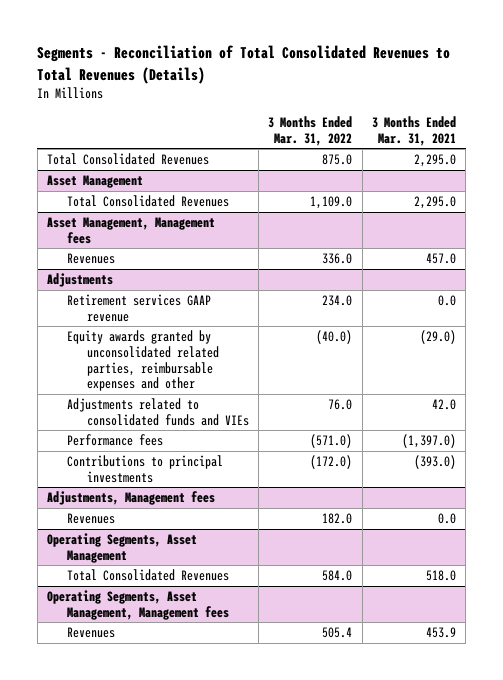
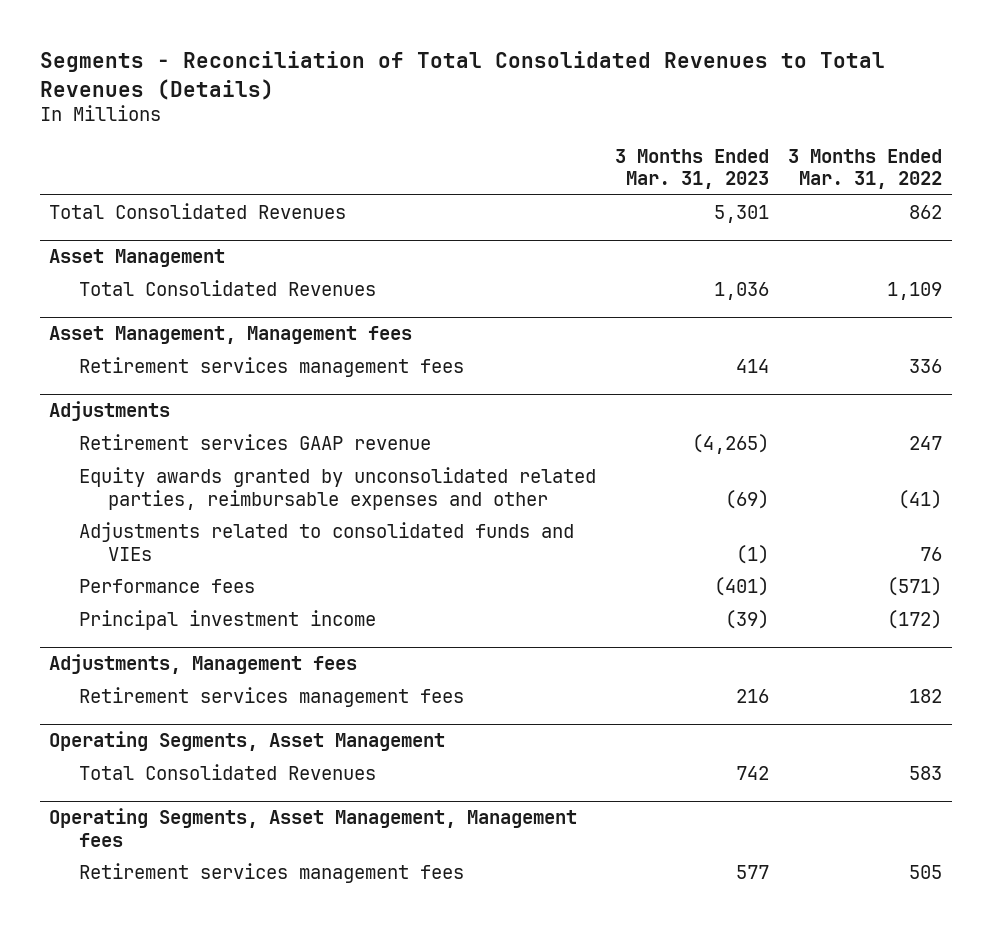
- | 3 Months Ended Mar. 31, 2022 | 3 Months Ended Mar. 31, 2021
+ | 3 Months Ended Mar. 31, 2023 | 3 Months Ended Mar. 31, 2022
- Total Consolidated Revenues | 875.0 | 2,295.0
+ Total Consolidated Revenues | 5,301 | 862
@ Asset Management
- Total Consolidated Revenues | 1,109.0 | 2,295.0
+ Total Consolidated Revenues | 1,036 | 1,109
@ Asset Management, Management fees
- Revenues | 336.0 | 457.0
+ Retirement services management fees | 414 | 336
@ Adjustments
- Retirement services GAAP revenue | 234.0 | 0.0
- Equity awards granted by unconsolidated related parties, reimbursable expenses and other | (40.0) | (29.0)
- Adjustments related to consolidated funds and VIEs | 76.0 | 42.0
- Performance fees | (571.0) | (1,397.0)
- Contributions to principal investments | (172.0) | (393.0)
+ Retirement services GAAP revenue | (4,265) | 247
+ Equity awards granted by unconsolidated related parties, reimbursable expenses and other | (69) | (41)
+ Adjustments related to consolidated funds and VIEs | (1) | 76
+ Performance fees | (401) | (571)
+ Principal investment income | (39) | (172)
@ Adjustments, Management fees
- Revenues | 182.0 | 0.0
+ Retirement services management fees | 216 | 182
@ Operating Segments, Asset Management
- Total Consolidated Revenues | 584.0 | 518.0
+ Total Consolidated Revenues | 742 | 583
@ Operating Segments, Asset Management, Management fees
- Revenues | 505.4 | 453.9
+ Retirement services management fees | 577 | 505

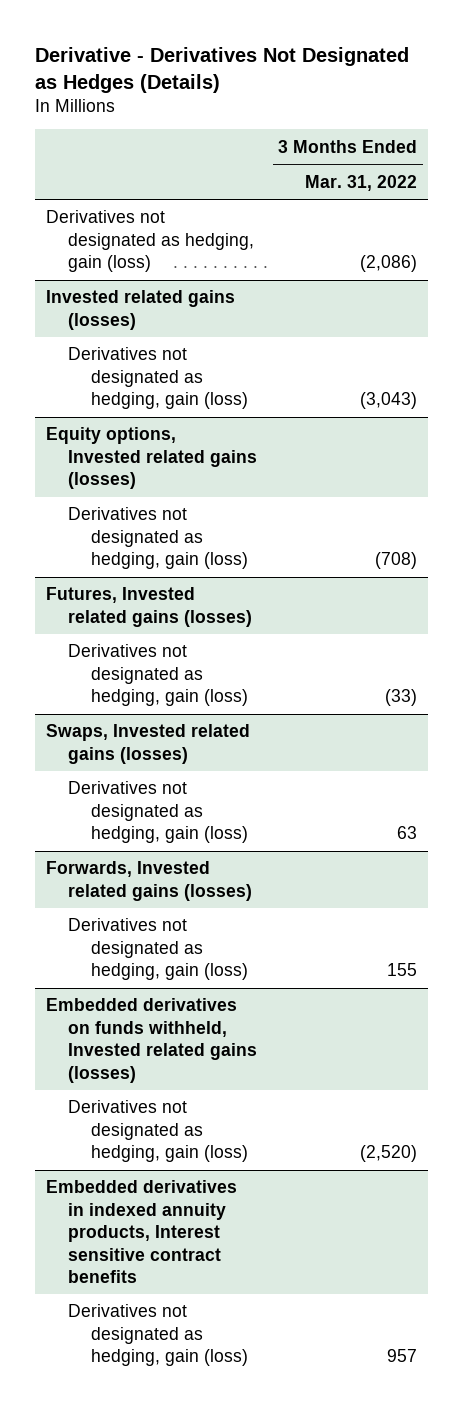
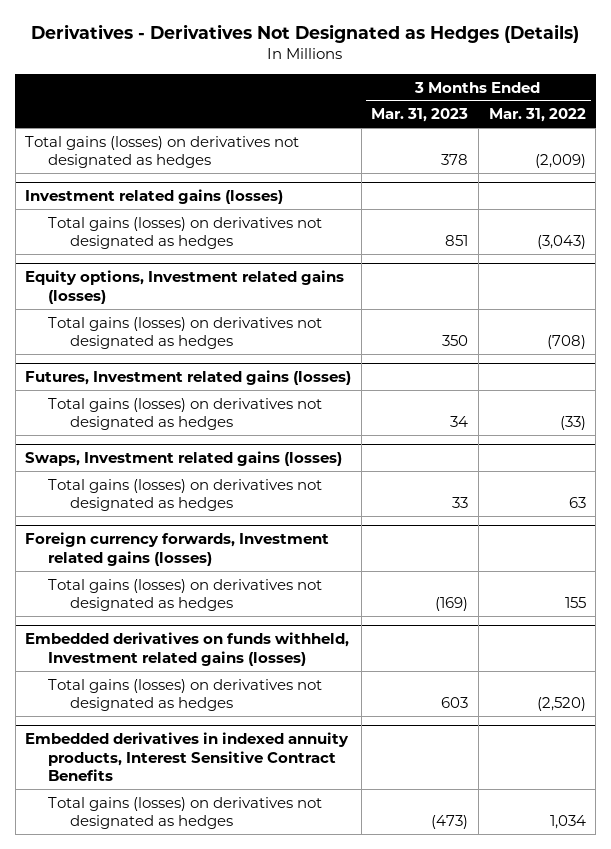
- Derivative - Derivatives Not Designated as Hedges (Details)
+ Derivatives - Derivatives Not Designated as Hedges (Details)
- | 3 Months Ended Mar. 31, 2022
+ | 3 Months Ended Mar. 31, 2023 | 3 Months Ended Mar. 31, 2022
- Derivatives not designated as hedging, gain (loss) | (2,086)
- Invested related gains (losses)
- Derivatives not designated as hedging, gain (loss) | (3,043)
- Equity options, Invested related gains (losses)
- Derivatives not designated as hedging, gain (loss) | (708)
- Futures, Invested related gains (losses)
- Derivatives not designated as hedging, gain (loss) | (33)
- Swaps, Invested related gains (losses)
- Derivatives not designated as hedging, gain (loss) | 63
- Forwards, Invested related gains (losses)
- Derivatives not designated as hedging, gain (loss) | 155
- Embedded derivatives on funds withheld, Invested related gains (losses)
- Derivatives not designated as hedging, gain (loss) | (2,520)
- Embedded derivatives in indexed annuity products, Interest sensitive contract benefits
- Derivatives not designated as hedging, gain (loss) | 957
+ Total gains (losses) on derivatives not designated as hedges | 378 | (2,009)
+ Investment related gains (losses)
+ Total gains (losses) on derivatives not designated as hedges | 851 | (3,043)
+ Equity options, Investment related gains (losses)
+ Total gains (losses) on derivatives not designated as hedges | 350 | (708)
+ Futures, Investment related gains (losses)
+ Total gains (losses) on derivatives not designated as hedges | 34 | (33)
+ Swaps, Investment related gains (losses)
+ Total gains (losses) on derivatives not designated as hedges | 33 | 63
+ Foreign currency forwards, Investment related gains (losses)
+ Total gains (losses) on derivatives not designated as hedges | (169) | 155
+ Embedded derivatives on funds withheld, Investment related gains (losses)
+ Total gains (losses) on derivatives not designated as hedges | 603 | (2,520)
+ Embedded derivatives in indexed annuity products, Interest Sensitive Contract Benefits
+ Total gains (losses) on derivatives not designated as hedges | (473) | 1,034

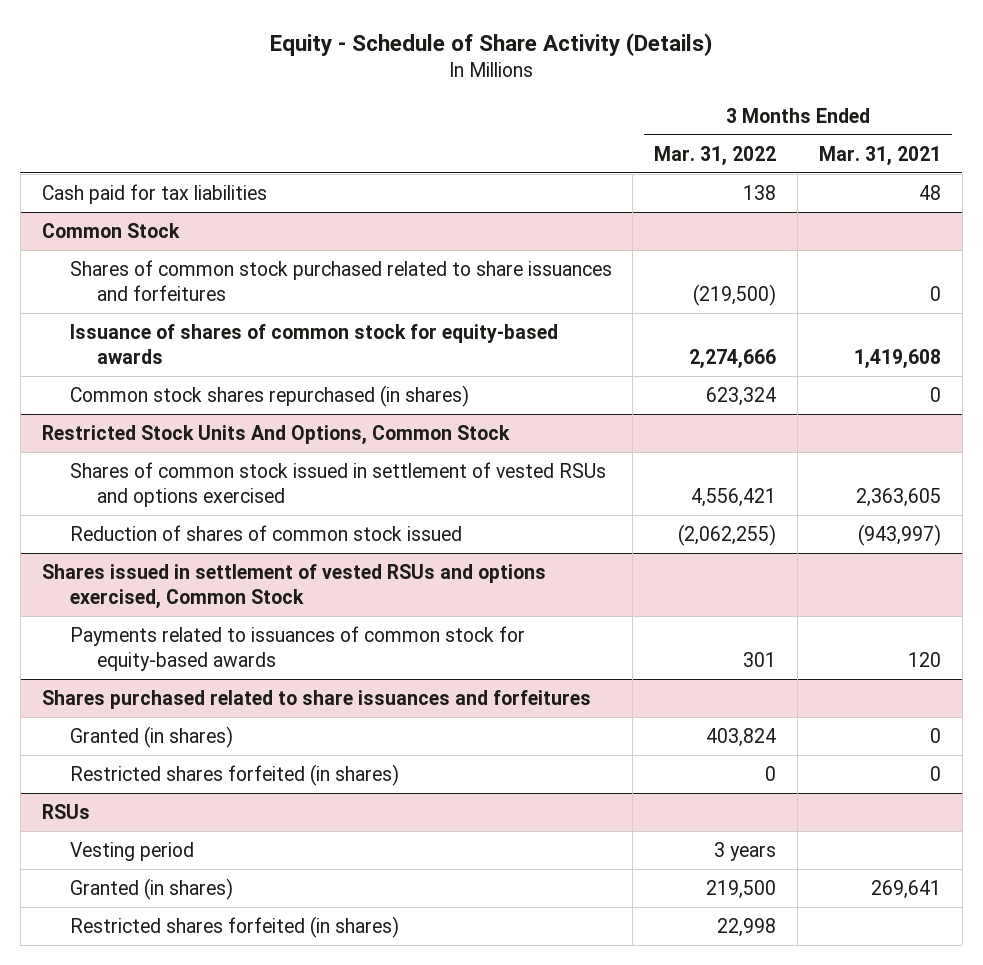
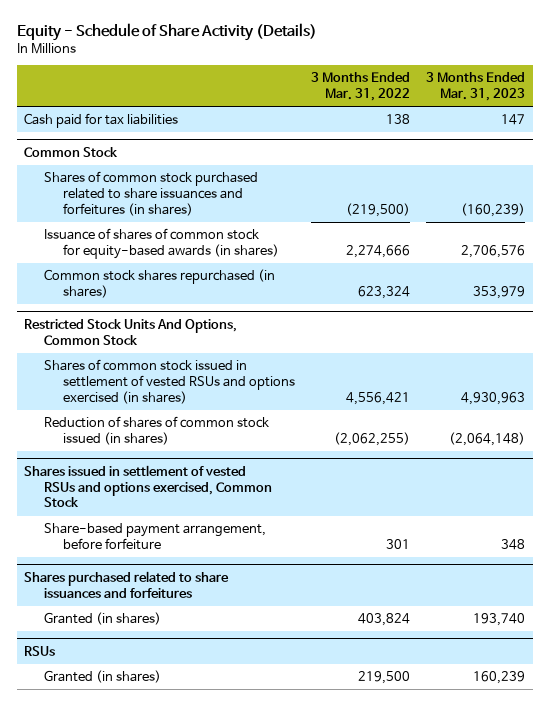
- | 3 Months Ended Mar. 31, 2022 | 3 Months Ended Mar. 31, 2021
+ | 3 Months Ended Mar. 31, 2022 | 3 Months Ended Mar. 31, 2023
@ Common Stock
- Shares of common stock purchased related to share issuances and forfeitures | (219,500) | 0
- Issuance of shares of common stock for equity-based awards | 2,274,666 | 1,419,608
+ Shares of common stock purchased related to share issuances and forfeitures (in shares) | (219,500) | (160,239)
+ Issuance of shares of common stock for equity-based awards (in shares) | 2,274,666 | 2,706,576
@ Restricted Stock Units And Options, Common Stock
- Shares of common stock issued in settlement of vested RSUs and options exercised | 4,556,421 | 2,363,605
- Reduction of shares of common stock issued | (2,062,255) | (943,997)
+ Shares of common stock issued in settlement of vested RSUs and options exercised (in shares) | 4,556,421 | 4,930,963
+ Reduction of shares of common stock issued (in shares) | (2,062,255) | (2,064,148)
@ Shares issued in settlement of vested RSUs and options exercised, Common Stock
- Payments related to issuances of common stock for equity-based awards | 301 | 120
+ Share-based payment arrangement, before forfeiture | 301 | 348
@ Shares purchased related to share issuances and forfeitures
- Restricted shares forfeited (in shares) | 0 | 0
@ RSUs
- Vesting period | 3 years |
- Restricted shares forfeited (in shares) | 22,998 |

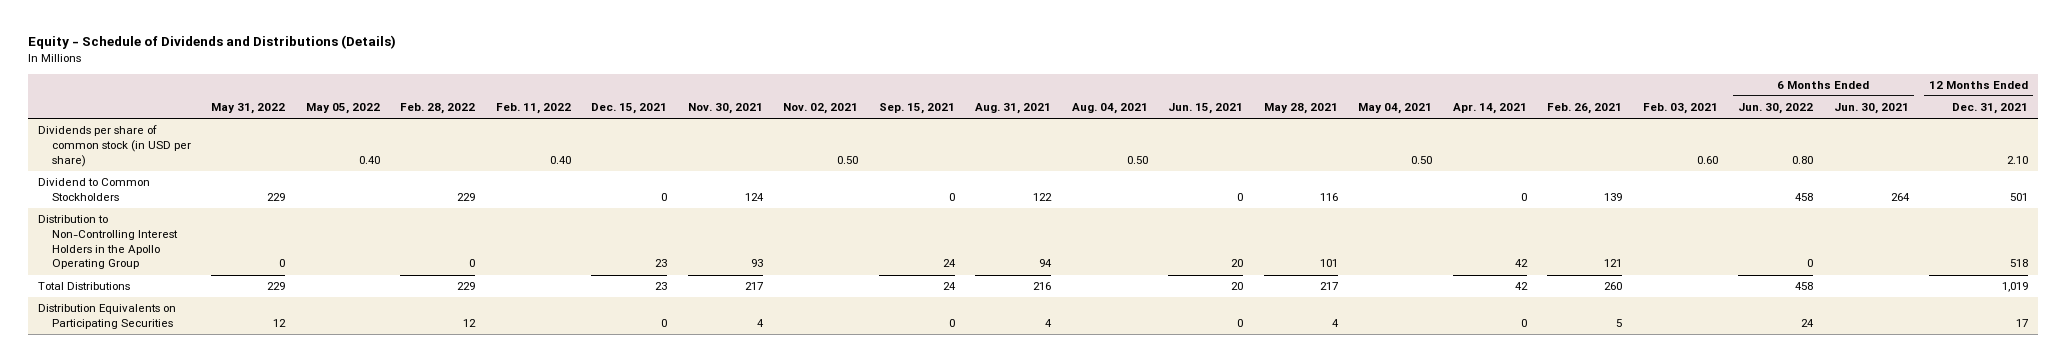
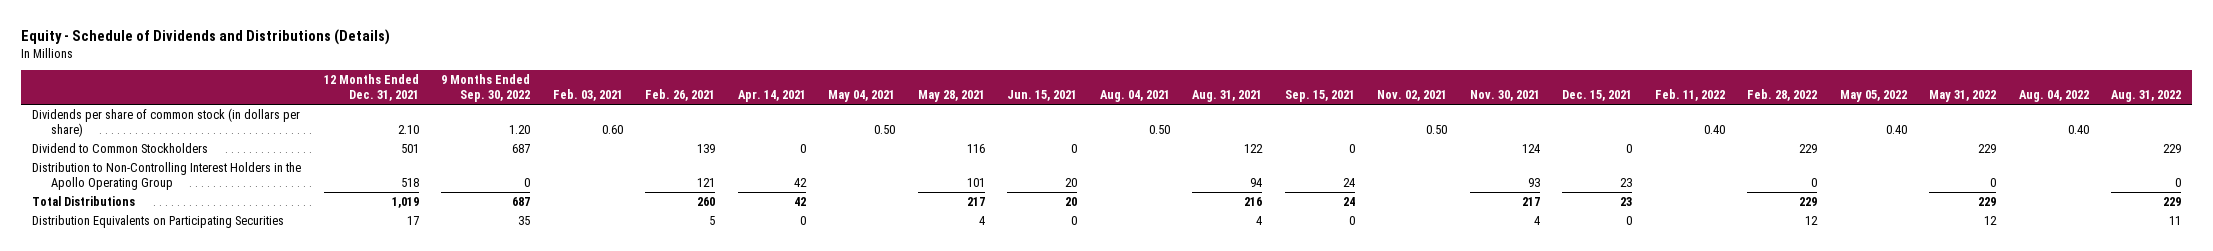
- | May 31, 2022 | May 05, 2022 | Feb. 28, 2022 | Feb. 11, 2022 | Dec. 15, 2021 | Nov. 30, 2021 | Nov. 02, 2021 | Sep. 15, 2021 | Aug. 31, 2021 | Aug. 04, 2021 | Jun. 15, 2021 | May 28, 2021 | May 04, 2021 | Apr. 14, 2021 | Feb. 26, 2021 | Feb. 03, 2021 | 6 Months Ended Jun. 30, 2022 | 6 Months Ended Jun. 30, 2021 | 12 Months Ended Dec. 31, 2021
+ | 12 Months Ended Dec. 31, 2021 | 9 Months Ended Sep. 30, 2022 | Feb. 03, 2021 | Feb. 26, 2021 | Apr. 14, 2021 | May 04, 2021 | May 28, 2021 | Jun. 15, 2021 | Aug. 04, 2021 | Aug. 31, 2021 | Sep. 15, 2021 | Nov. 02, 2021 | Nov. 30, 2021 | Dec. 15, 2021 | Feb. 11, 2022 | Feb. 28, 2022 | May 05, 2022 | May 31, 2022 | Aug. 04, 2022 | Aug. 31, 2022
- Dividends per share of common stock (in USD per share) | | 0.40 | | 0.40 | | | 0.50 | | | 0.50 | | | 0.50 | | | 0.60 | 0.80 | | 2.10
+ Dividends per share of common stock (in dollars per share) | 2.10 | 1.20 | 0.60 | | | 0.50 | | | 0.50 | | | 0.50 | | | 0.40 | | 0.40 | | 0.40 |

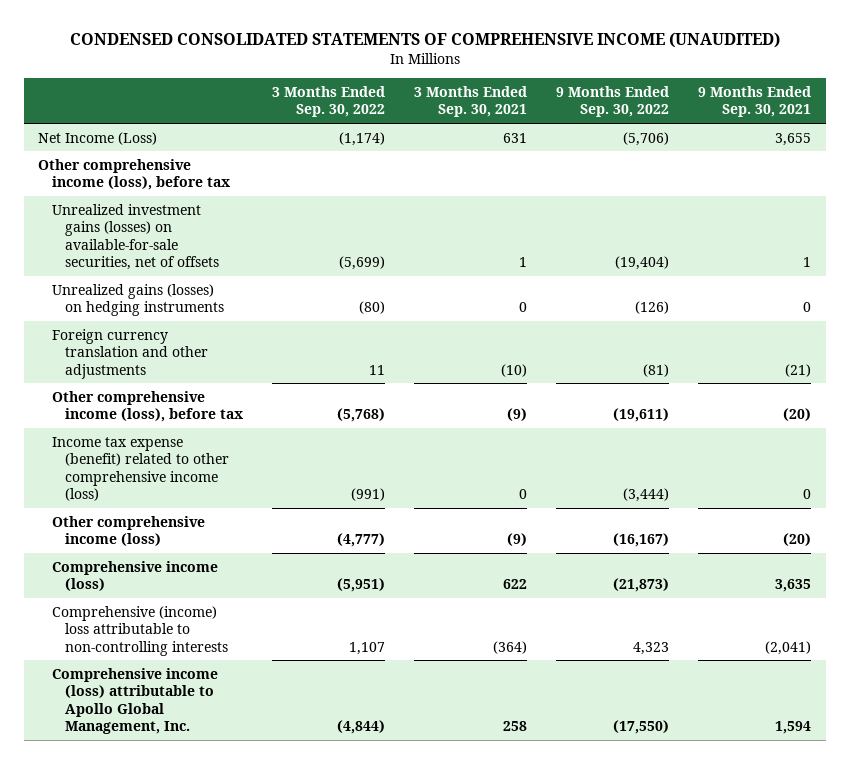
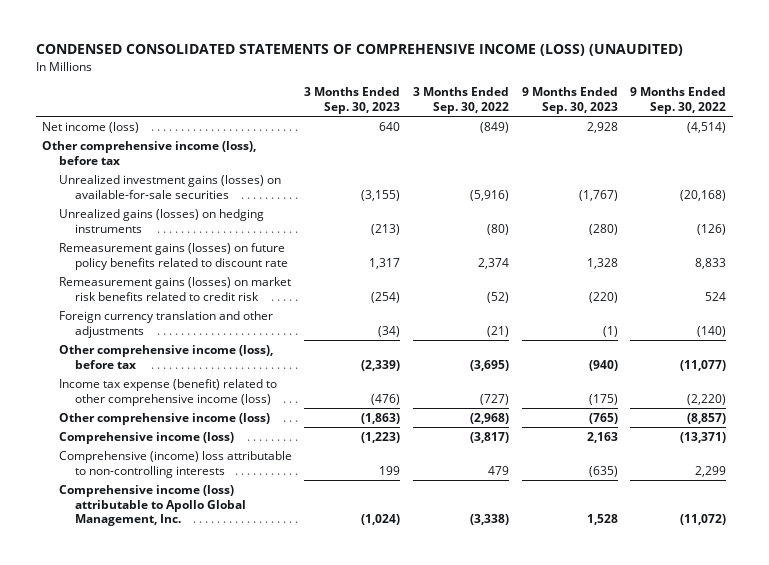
- CONDENSED CONSOLIDATED STATEMENTS OF COMPREHENSIVE INCOME (UNAUDITED)
+ CONDENSED CONSOLIDATED STATEMENTS OF COMPREHENSIVE INCOME (LOSS) (UNAUDITED)
- | 3 Months Ended Sep. 30, 2022 | 3 Months Ended Sep. 30, 2021 | 9 Months Ended Sep. 30, 2022 | 9 Months Ended Sep. 30, 2021
+ | 3 Months Ended Sep. 30, 2023 | 3 Months Ended Sep. 30, 2022 | 9 Months Ended Sep. 30, 2023 | 9 Months Ended Sep. 30, 2022
- Net Income (Loss) | (1,174) | 631 | (5,706) | 3,655
+ Net income (loss) | 640 | (849) | 2,928 | (4,514)
- Unrealized investment gains (losses) on available-for-sale securities, net of offsets | (5,699) | 1 | (19,404) | 1
+ Unrealized investment gains (losses) on available-for-sale securities | (3,155) | (5,916) | (1,767) | (20,168)
- Foreign currency translation and other adjustments | 11 | (10) | (81) | (21)
- Other comprehensive income (loss), before tax | (5,768) | (9) | (19,611) | (20)
- Income tax expense (benefit) related to other comprehensive income (loss) | (991) | 0 | (3,444) | 0
- Other comprehensive income (loss) | (4,777) | (9) | (16,167) | (20)
- Comprehensive income (loss) | (5,951) | 622 | (21,873) | 3,635
- Comprehensive (income) loss attributable to non-controlling interests | 1,107 | (364) | 4,323 | (2,041)
- Comprehensive income (loss) attributable to Apollo Global Management, Inc. | (4,844) | 258 | (17,550) | 1,594
+ Remeasurement gains (losses) on future policy benefits related to discount rate | 1,317 | 2,374 | 1,328 | 8,833
+ Remeasurement gains (losses) on market risk benefits related to credit risk | (254) | (52) | (220) | 524
+ Foreign currency translation and other adjustments | (34) | (21) | (1) | (140)
+ Other comprehensive income (loss), before tax | (2,339) | (3,695) | (940) | (11,077)
+ Income tax expense (benefit) related to other comprehensive income (loss) | (476) | (727) | (175) | (2,220)
+ Other comprehensive income (loss) | (1,863) | (2,968) | (765) | (8,857)
+ Comprehensive income (loss) | (1,223) | (3,817) | 2,163 | (13,371)
+ Comprehensive (income) loss attributable to non-controlling interests | 199 | 479 | (635) | 2,299
+ Comprehensive income (loss) attributable to Apollo Global Management, Inc. | (1,024) | (3,338) | 1,528 | (11,072)

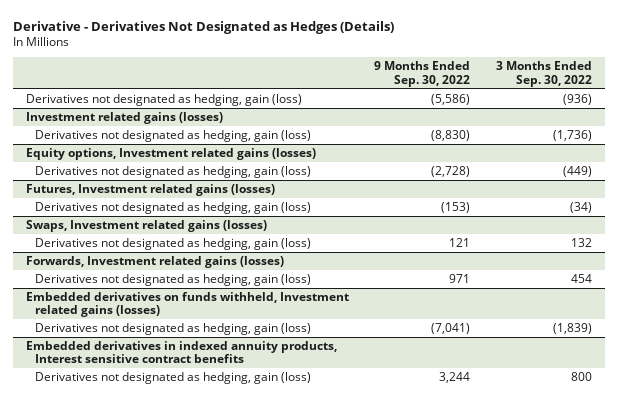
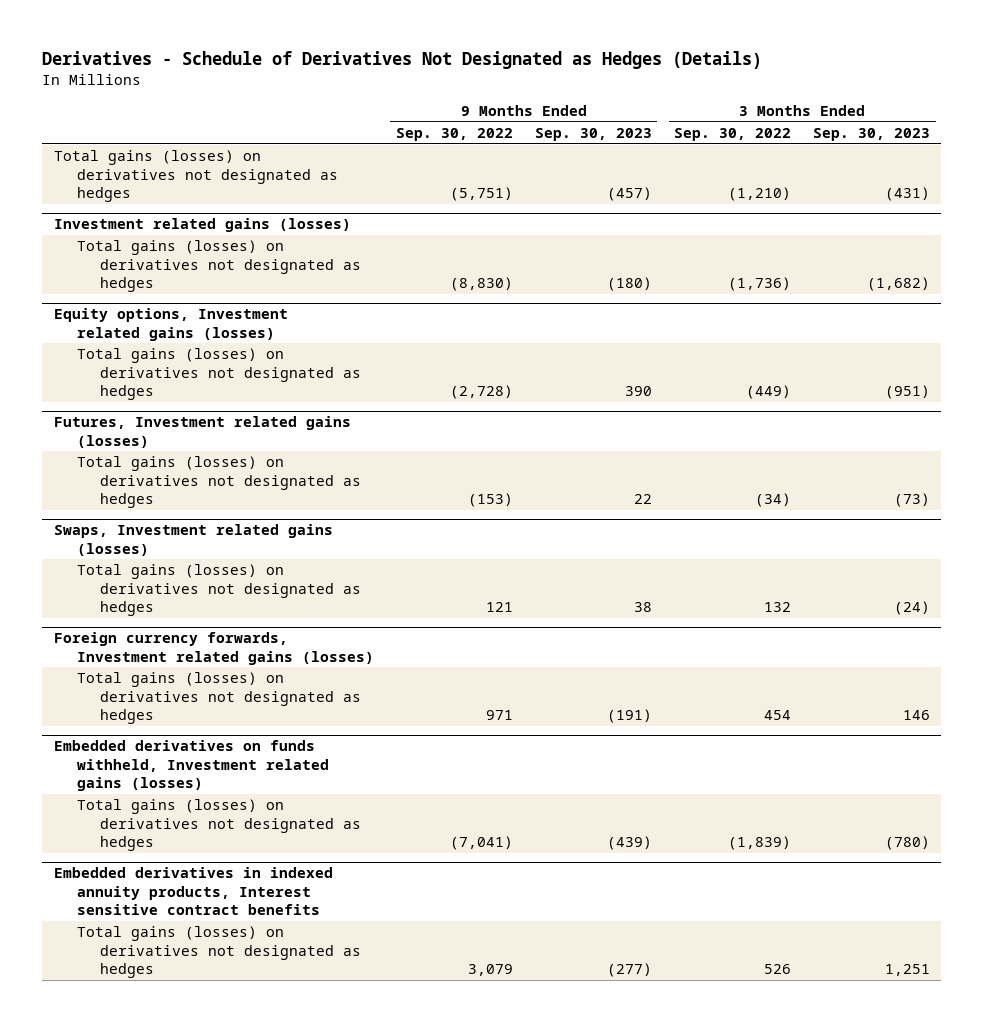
- Derivative - Derivatives Not Designated as Hedges (Details)
+ Derivatives - Schedule of Derivatives Not Designated as Hedges (Details)
- | 9 Months Ended Sep. 30, 2022 | 3 Months Ended Sep. 30, 2022
+ | 9 Months Ended Sep. 30, 2022 | 9 Months Ended Sep. 30, 2023 | 3 Months Ended Sep. 30, 2022 | 3 Months Ended Sep. 30, 2023
- Derivatives not designated as hedging, gain (loss) | (5,586) | (936)
+ Total gains (losses) on derivatives not designated as hedges | (5,751) | (457) | (1,210) | (431)
@ Investment related gains (losses)
- Derivatives not designated as hedging, gain (loss) | (8,830) | (1,736)
+ Total gains (losses) on derivatives not designated as hedges | (8,830) | (180) | (1,736) | (1,682)
@ Equity options, Investment related gains (losses)
- Derivatives not designated as hedging, gain (loss) | (2,728) | (449)
+ Total gains (losses) on derivatives not designated as hedges | (2,728) | 390 | (449) | (951)
@ Futures, Investment related gains (losses)
- Derivatives not designated as hedging, gain (loss) | (153) | (34)
+ Total gains (losses) on derivatives not designated as hedges | (153) | 22 | (34) | (73)
@ Swaps, Investment related gains (losses)
- Derivatives not designated as hedging, gain (loss) | 121 | 132
- Forwards, Investment related gains (losses)
- Derivatives not designated as hedging, gain (loss) | 971 | 454
@ Swaps, Investment related gains (losses)
+ Total gains (losses) on derivatives not designated as hedges | 121 | 38 | 132 | (24)
+ Foreign currency forwards, Investment related gains (losses)
+ Total gains (losses) on derivatives not designated as hedges | 971 | (191) | 454 | 146
@ Embedded derivatives on funds withheld, Investment related gains (losses)
- Derivatives not designated as hedging, gain (loss) | (7,041) | (1,839)
+ Total gains (losses) on derivatives not designated as hedges | (7,041) | (439) | (1,839) | (780)
@ Embedded derivatives in indexed annuity products, Interest sensitive contract benefits
- Derivatives not designated as hedging, gain (loss) | 3,244 | 800
+ Total gains (losses) on derivatives not designated as hedges | 3,079 | (277) | 526 | 1,251

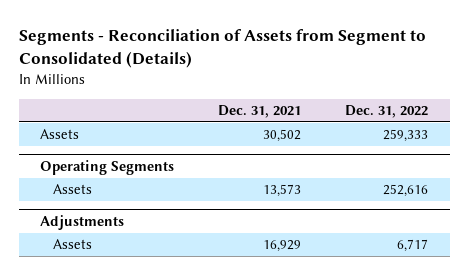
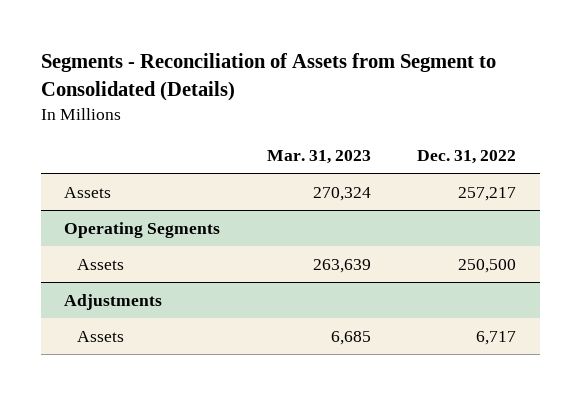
- | Dec. 31, 2021 | Dec. 31, 2022
+ | Mar. 31, 2023 | Dec. 31, 2022
- Assets | 30,502 | 259,333
+ Assets | 270,324 | 257,217
@ Operating Segments
- Assets | 13,573 | 252,616
+ Assets | 263,639 | 250,500

